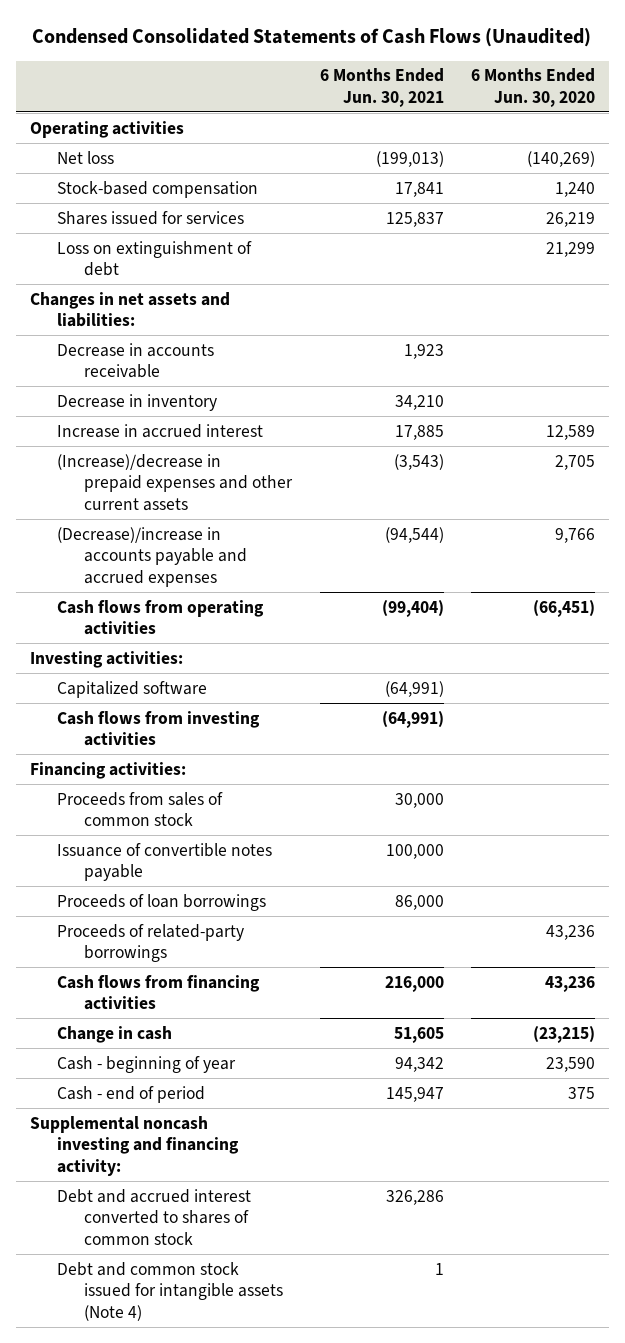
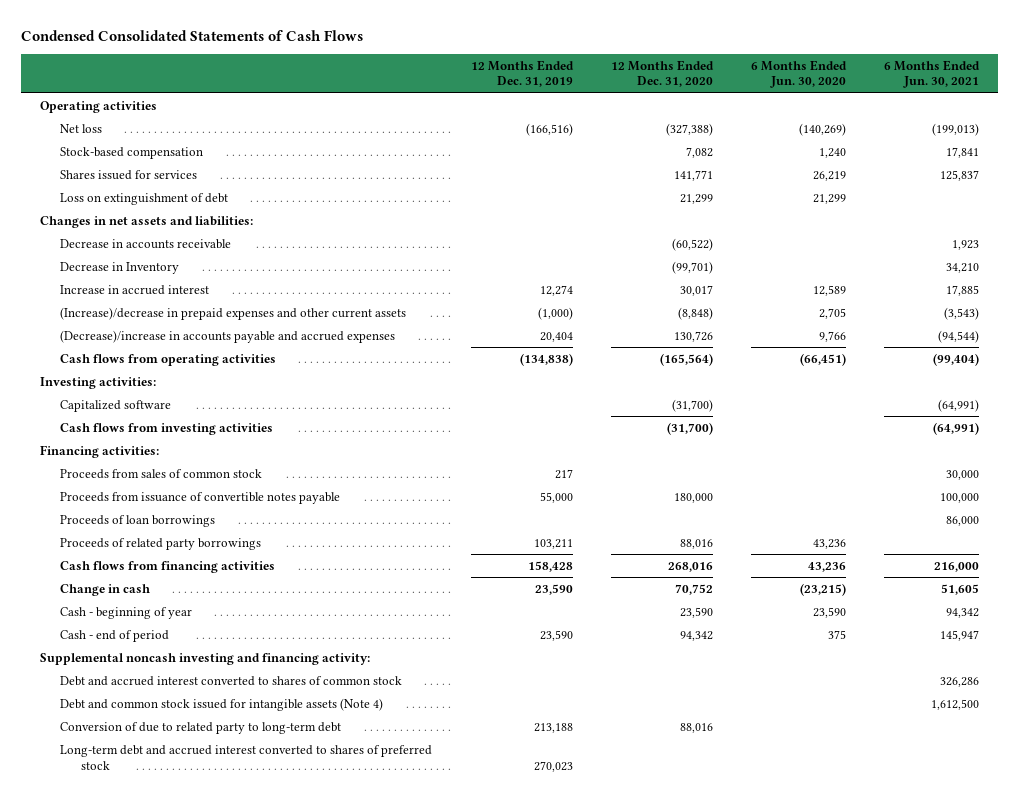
- Condensed Consolidated Statements of Cash Flows (Unaudited)
+ Condensed Consolidated Statements of Cash Flows
- | 6 Months Ended Jun. 30, 2021 | 6 Months Ended Jun. 30, 2020
+ | 12 Months Ended Dec. 31, 2019 | 12 Months Ended Dec. 31, 2020 | 6 Months Ended Jun. 30, 2020 | 6 Months Ended Jun. 30, 2021
- Decrease in inventory | 34,210 |
+ Decrease in Inventory | | (99,701) | | 34,210
- Issuance of convertible notes payable | 100,000 |
+ Proceeds from issuance of convertible notes payable | 55,000 | 180,000 | | 100,000
- Proceeds of related-party borrowings | | 43,236
+ Proceeds of related party borrowings | 103,211 | 88,016 | 43,236 |
- Debt and common stock issued for intangible assets (Note 4) | 1 |
+ Debt and common stock issued for intangible assets (Note 4) | | | | 1,612,500
+ Conversion of due to related party to long-term debt | 213,188 | 88,016 | |
+ Long-term debt and accrued interest converted to shares of preferred stock | 270,023 | | |

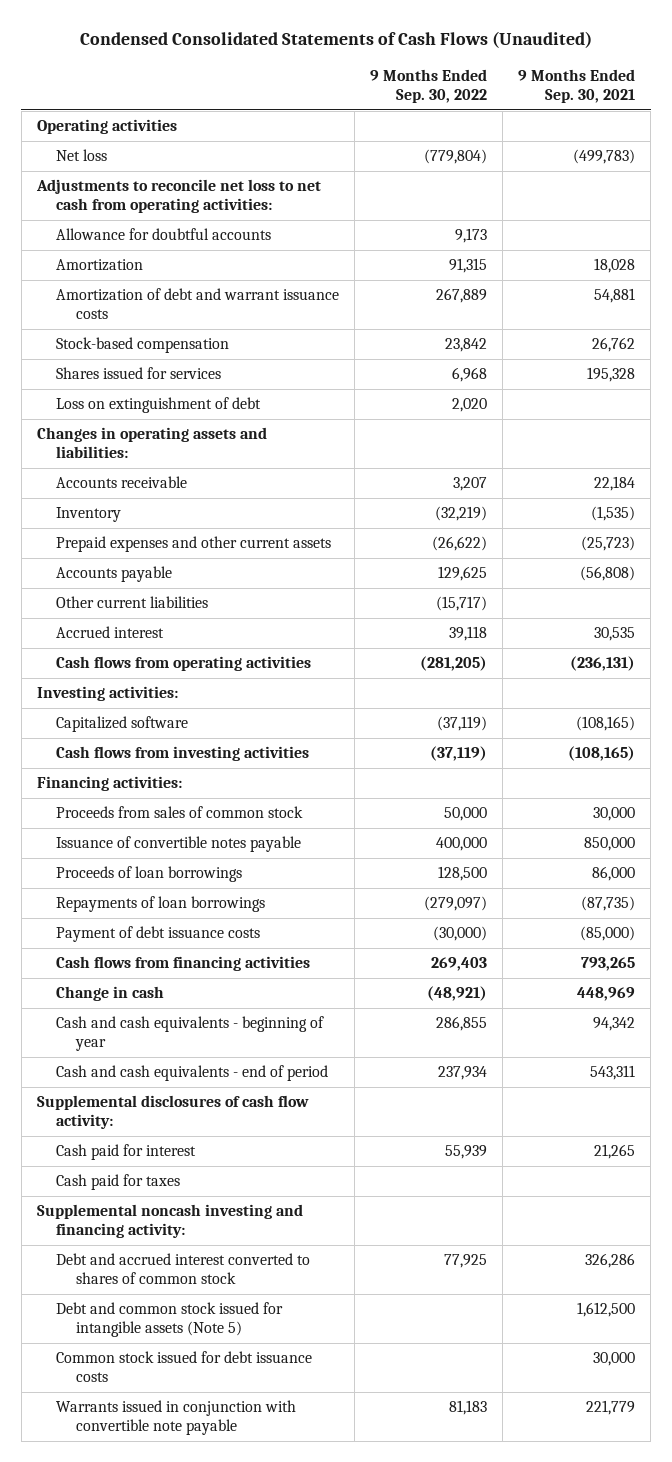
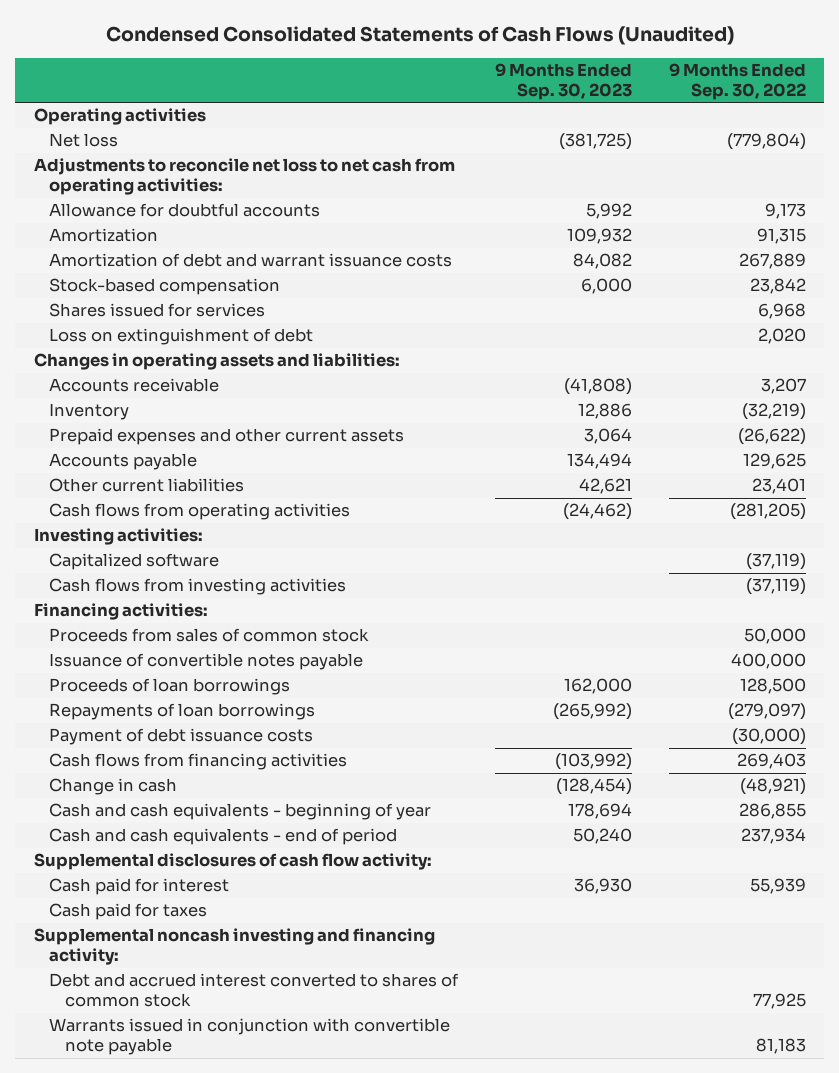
- | 9 Months Ended Sep. 30, 2022 | 9 Months Ended Sep. 30, 2021
+ | 9 Months Ended Sep. 30, 2023 | 9 Months Ended Sep. 30, 2022
- Other current liabilities | (15,717) |
- Accrued interest | 39,118 | 30,535
+ Other current liabilities | 42,621 | 23,401
- Debt and common stock issued for intangible assets (Note 5) | | 1,612,500
- Common stock issued for debt issuance costs | | 30,000

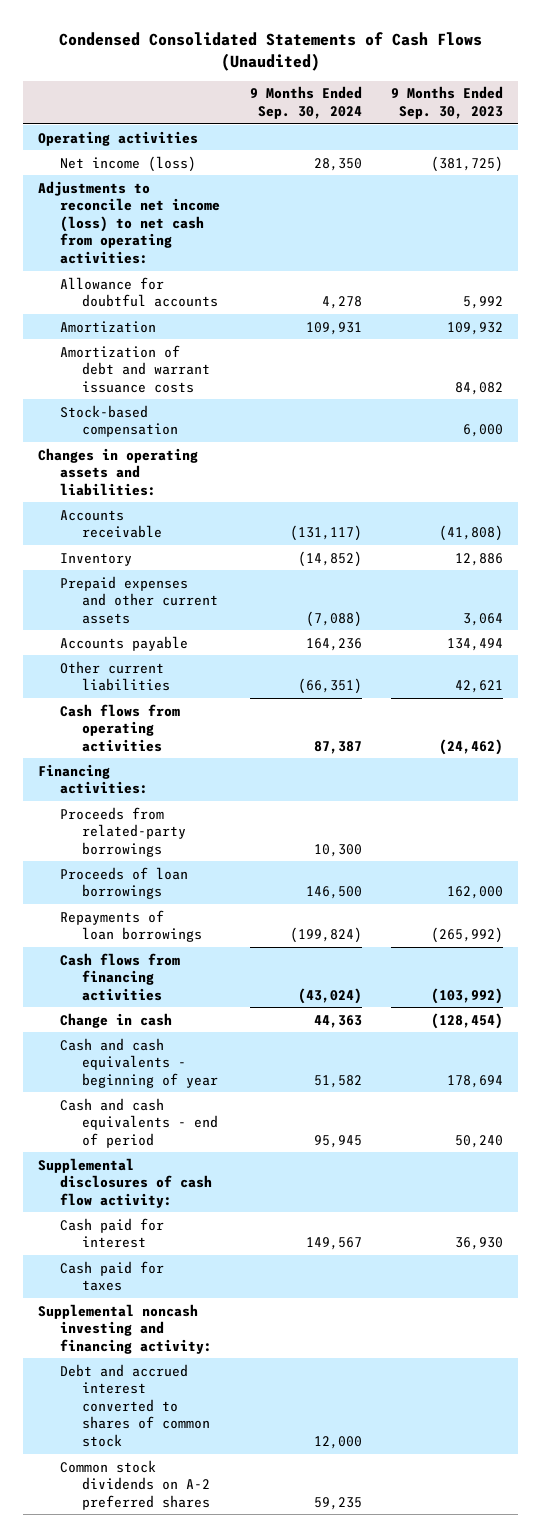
- | 9 Months Ended Sep. 30, 2023 | 9 Months Ended Sep. 30, 2022
+ | 9 Months Ended Sep. 30, 2024 | 9 Months Ended Sep. 30, 2023
- Net loss | (381,725) | (779,804)
- Adjustments to reconcile net loss to net cash from operating activities:
+ Net income (loss) | 28,350 | (381,725)
+ Adjustments to reconcile net income (loss) to net cash from operating activities:
- Shares issued for services | | 6,968
- Loss on extinguishment of debt | | 2,020
- Investing activities:
- Capitalized software | | (37,119)
- Cash flows from investing activities | | (37,119)
- Proceeds from sales of common stock | | 50,000
- Issuance of convertible notes payable | | 400,000
+ Proceeds from related-party borrowings | 10,300 |
- Payment of debt issuance costs | | (30,000)
- Warrants issued in conjunction with convertible note payable | | 81,183
+ Common stock dividends on A-2 preferred shares | 59,235 |

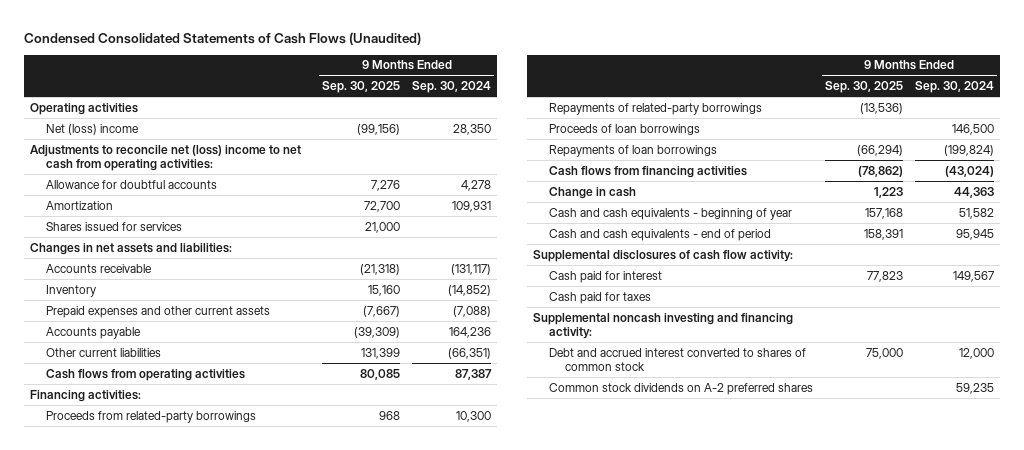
- | 9 Months Ended Sep. 30, 2024 | 9 Months Ended Sep. 30, 2023
+ | 9 Months Ended Sep. 30, 2025 | 9 Months Ended Sep. 30, 2024
- Net income (loss) | 28,350 | (381,725)
- Adjustments to reconcile net income (loss) to net cash from operating activities:
+ Net (loss) income | (99,156) | 28,350
+ Adjustments to reconcile net (loss) income to net cash from operating activities:
- Amortization of debt and warrant issuance costs | | 84,082
- Stock-based compensation | | 6,000
- Changes in operating assets and liabilities:
+ Shares issued for services | 21,000 |
+ Changes in net assets and liabilities:
+ Repayments of related-party borrowings | (13,536) |

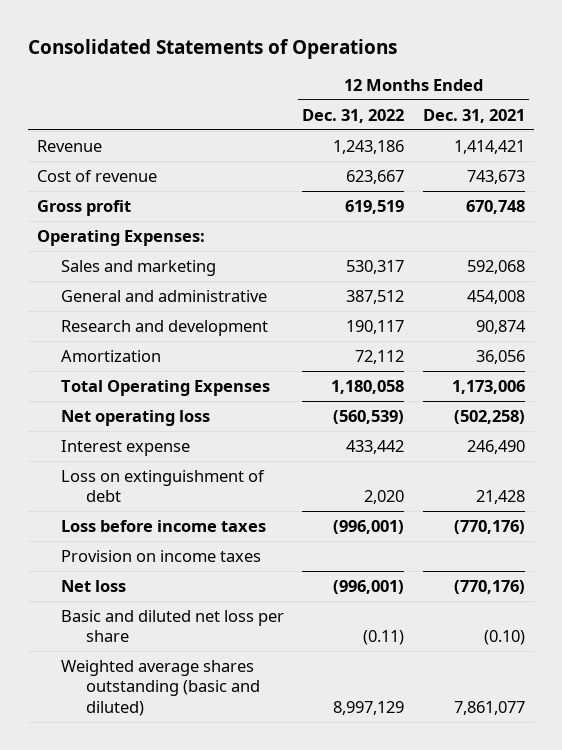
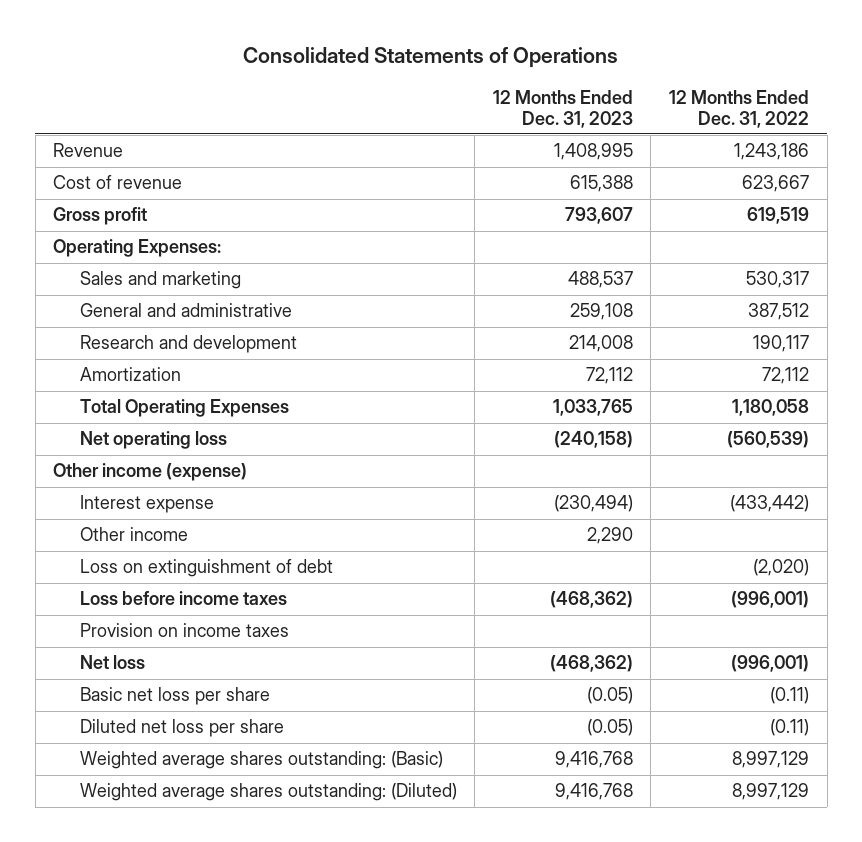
- | 12 Months Ended Dec. 31, 2022 | 12 Months Ended Dec. 31, 2021
+ | 12 Months Ended Dec. 31, 2023 | 12 Months Ended Dec. 31, 2022
- Interest expense | 433,442 | 246,490
- Loss on extinguishment of debt | 2,020 | 21,428
+ Other income (expense)
+ Interest expense | (230,494) | (433,442)
+ Other income | 2,290 |
+ Loss on extinguishment of debt | | (2,020)
- Basic and diluted net loss per share | (0.11) | (0.10)
- Weighted average shares outstanding (basic and diluted) | 8,997,129 | 7,861,077
+ Basic net loss per share | (0.05) | (0.11)
+ Diluted net loss per share | (0.05) | (0.11)
+ Weighted average shares outstanding: (Basic) | 9,416,768 | 8,997,129
+ Weighted average shares outstanding: (Diluted) | 9,416,768 | 8,997,129

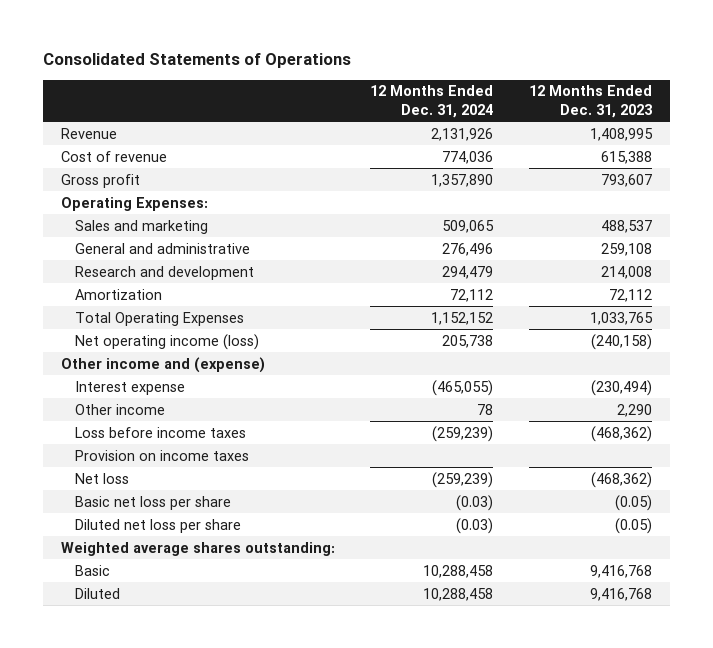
- | 12 Months Ended Dec. 31, 2023 | 12 Months Ended Dec. 31, 2022
+ | 12 Months Ended Dec. 31, 2024 | 12 Months Ended Dec. 31, 2023
- Net operating loss | (240,158) | (560,539)
- Other income (expense)
+ Net operating income (loss) | 205,738 | (240,158)
+ Other income and (expense)
- Loss on extinguishment of debt | | (2,020)
- Weighted average shares outstanding: (Basic) | 9,416,768 | 8,997,129
- Weighted average shares outstanding: (Diluted) | 9,416,768 | 8,997,129
+ Weighted average shares outstanding:
+ Basic | 10,288,458 | 9,416,768
+ Diluted | 10,288,458 | 9,416,768

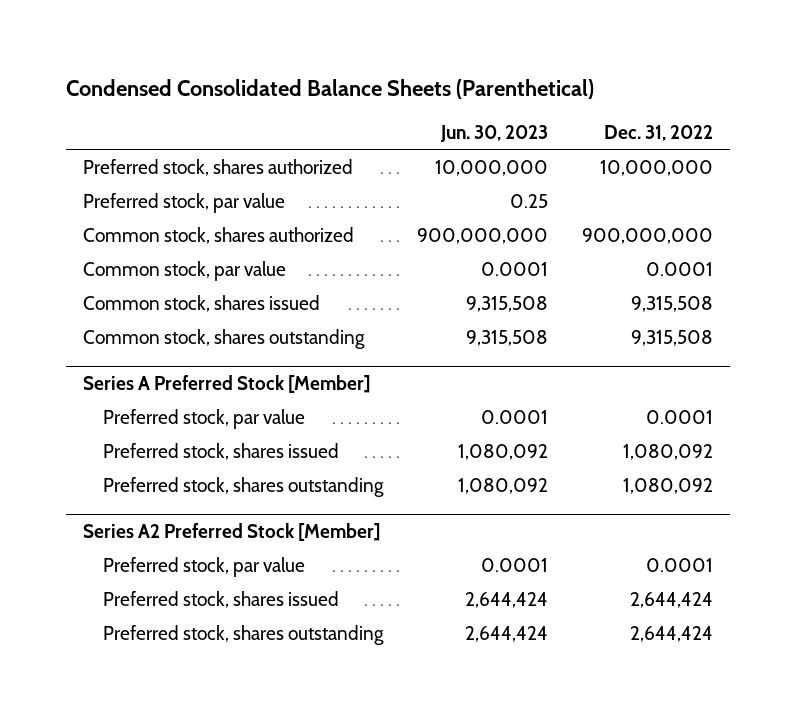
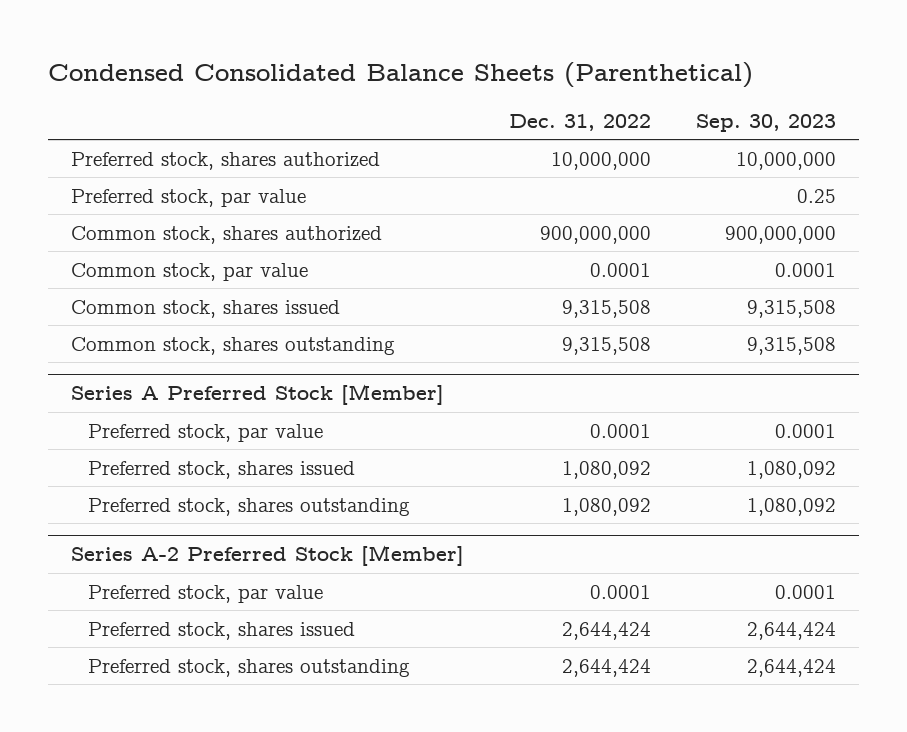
- | Jun. 30, 2023 | Dec. 31, 2022
+ | Dec. 31, 2022 | Sep. 30, 2023
- Series A2 Preferred Stock [Member]
+ Series A-2 Preferred Stock [Member]

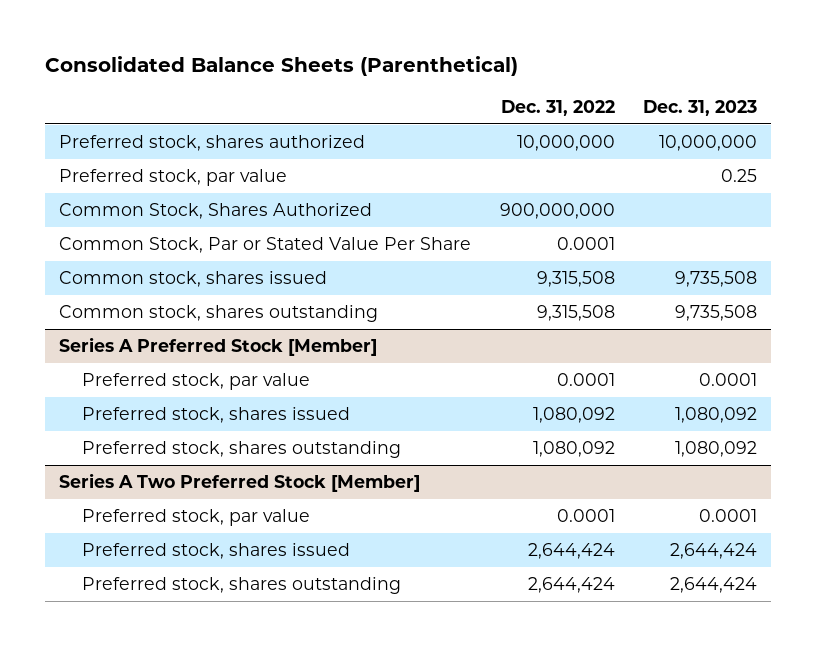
- Condensed Consolidated Balance Sheets (Parenthetical)
+ Consolidated Balance Sheets (Parenthetical)
- | Dec. 31, 2022 | Sep. 30, 2023
+ | Dec. 31, 2022 | Dec. 31, 2023
- Common stock, shares authorized | 900,000,000 | 900,000,000
- Common stock, par value | 0.0001 | 0.0001
+ Common Stock, Shares Authorized | 900,000,000 |
+ Common Stock, Par or Stated Value Per Share | 0.0001 |
- Series A-2 Preferred Stock [Member]
+ Series A Two Preferred Stock [Member]

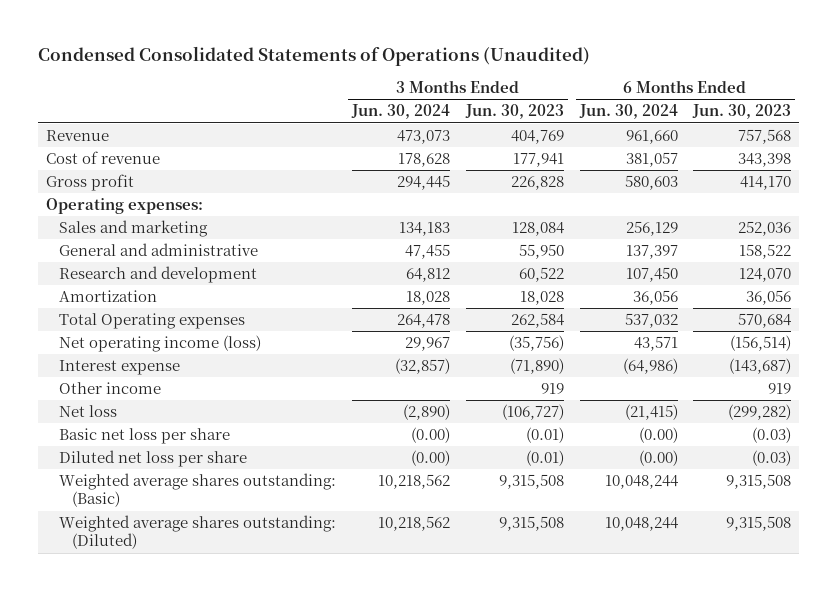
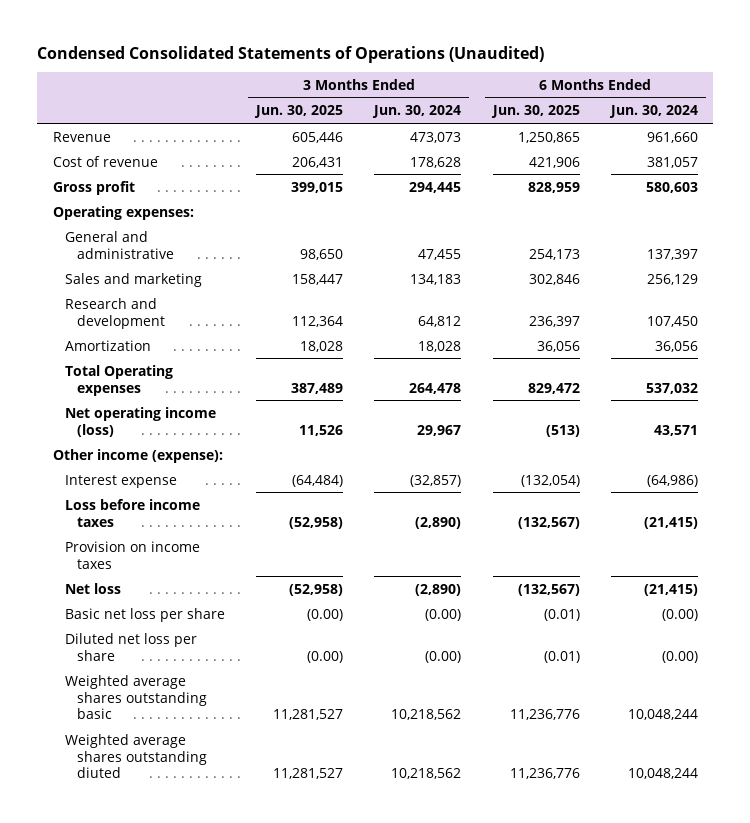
- | 3 Months Ended Jun. 30, 2024 | 3 Months Ended Jun. 30, 2023 | 6 Months Ended Jun. 30, 2024 | 6 Months Ended Jun. 30, 2023
+ | 3 Months Ended Jun. 30, 2025 | 3 Months Ended Jun. 30, 2024 | 6 Months Ended Jun. 30, 2025 | 6 Months Ended Jun. 30, 2024
moved down: Sales and marketing | 158,447 | 134,183 | 302,846 | 256,129
+ Other income (expense):
- Other income | | 919 | | 919
+ Loss before income taxes | (52,958) | (2,890) | (132,567) | (21,415)
+ Provision on income taxes
- Weighted average shares outstanding: (Basic) | 10,218,562 | 9,315,508 | 10,048,244 | 9,315,508
- Weighted average shares outstanding: (Diluted) | 10,218,562 | 9,315,508 | 10,048,244 | 9,315,508
+ Weighted average shares outstanding basic | 11,281,527 | 10,218,562 | 11,236,776 | 10,048,244
+ Weighted average shares outstanding diuted | 11,281,527 | 10,218,562 | 11,236,776 | 10,048,244

